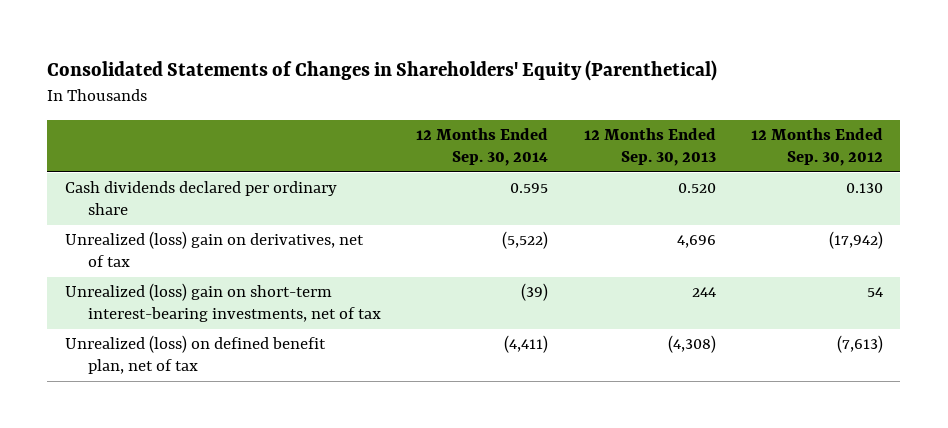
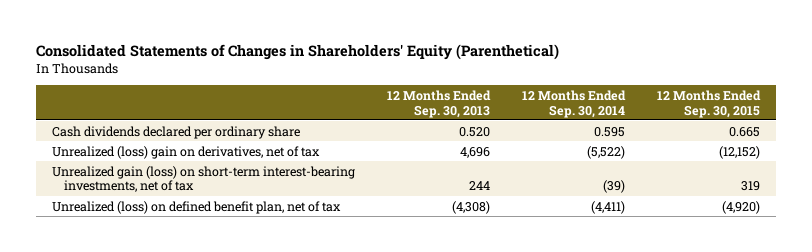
- | 12 Months Ended Sep. 30, 2014 | 12 Months Ended Sep. 30, 2013 | 12 Months Ended Sep. 30, 2012
+ | 12 Months Ended Sep. 30, 2013 | 12 Months Ended Sep. 30, 2014 | 12 Months Ended Sep. 30, 2015
- Unrealized (loss) gain on short-term interest-bearing investments, net of tax | (39) | 244 | 54
+ Unrealized gain (loss) on short-term interest-bearing investments, net of tax | 244 | (39) | 319

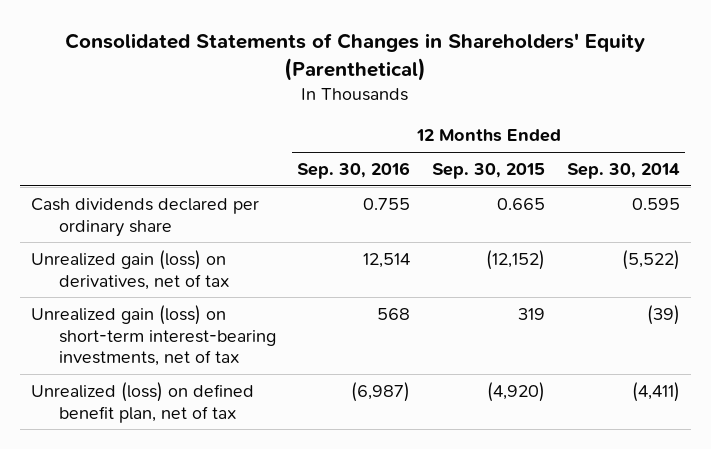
- | 12 Months Ended Sep. 30, 2013 | 12 Months Ended Sep. 30, 2014 | 12 Months Ended Sep. 30, 2015
+ | 12 Months Ended Sep. 30, 2016 | 12 Months Ended Sep. 30, 2015 | 12 Months Ended Sep. 30, 2014
- Unrealized (loss) gain on derivatives, net of tax | 4,696 | (5,522) | (12,152)
+ Unrealized gain (loss) on derivatives, net of tax | 12,514 | (12,152) | (5,522)

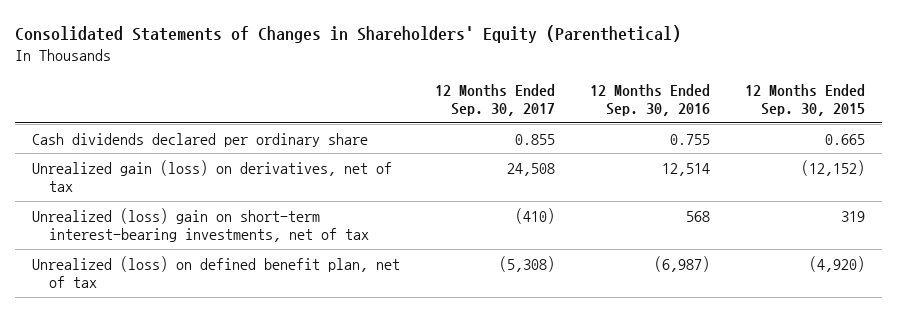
- | 12 Months Ended Sep. 30, 2016 | 12 Months Ended Sep. 30, 2015 | 12 Months Ended Sep. 30, 2014
+ | 12 Months Ended Sep. 30, 2017 | 12 Months Ended Sep. 30, 2016 | 12 Months Ended Sep. 30, 2015
- Unrealized gain (loss) on short-term interest-bearing investments, net of tax | 568 | 319 | (39)
+ Unrealized (loss) gain on short-term interest-bearing investments, net of tax | (410) | 568 | 319

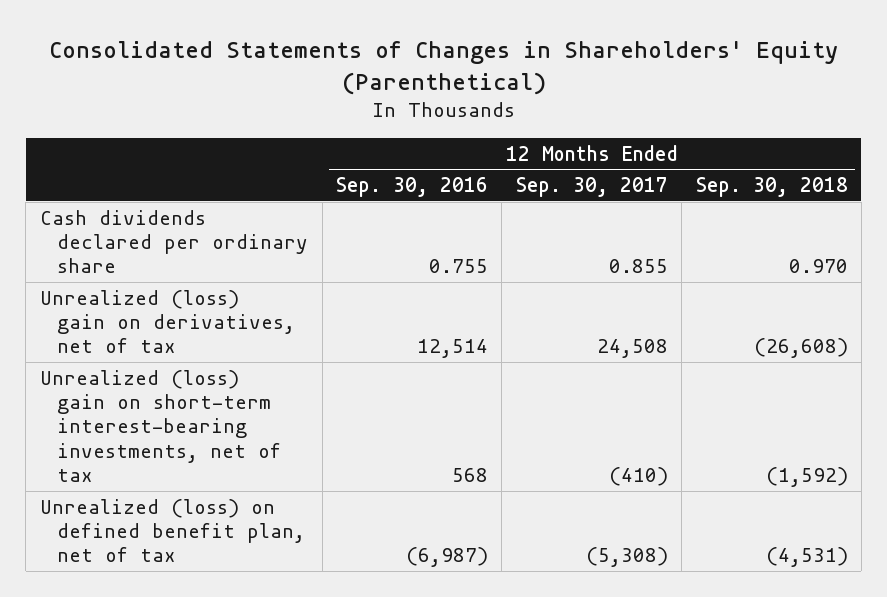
- | 12 Months Ended Sep. 30, 2017 | 12 Months Ended Sep. 30, 2016 | 12 Months Ended Sep. 30, 2015
+ | 12 Months Ended Sep. 30, 2016 | 12 Months Ended Sep. 30, 2017 | 12 Months Ended Sep. 30, 2018
- Unrealized gain (loss) on derivatives, net of tax | 24,508 | 12,514 | (12,152)
+ Unrealized (loss) gain on derivatives, net of tax | 12,514 | 24,508 | (26,608)

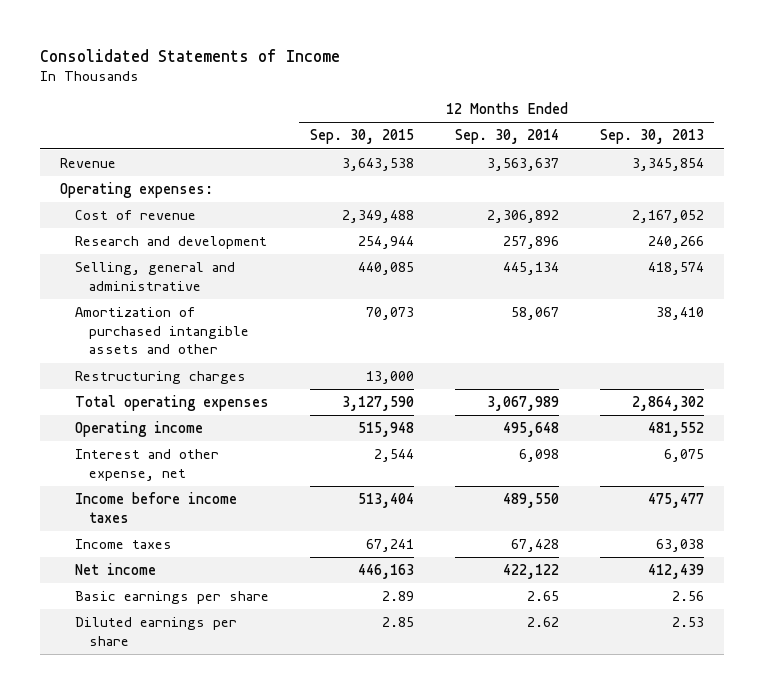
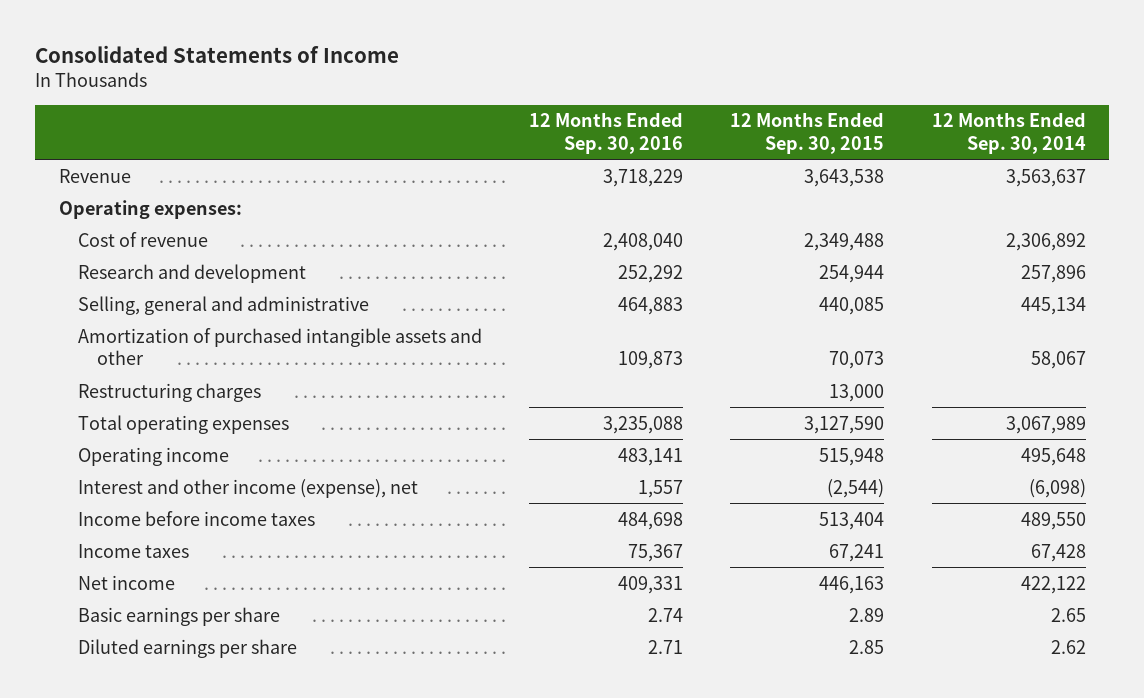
- | 12 Months Ended Sep. 30, 2015 | 12 Months Ended Sep. 30, 2014 | 12 Months Ended Sep. 30, 2013
+ | 12 Months Ended Sep. 30, 2016 | 12 Months Ended Sep. 30, 2015 | 12 Months Ended Sep. 30, 2014
- Interest and other expense, net | 2,544 | 6,098 | 6,075
+ Interest and other income (expense), net | 1,557 | (2,544) | (6,098)

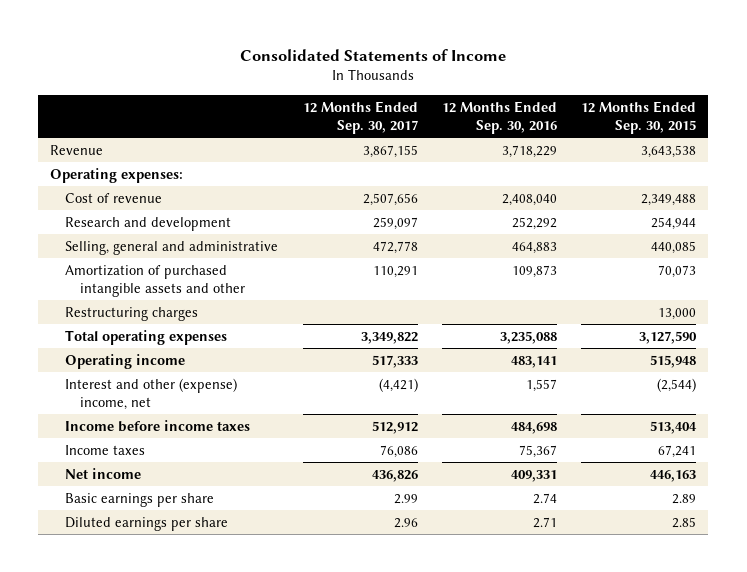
- | 12 Months Ended Sep. 30, 2016 | 12 Months Ended Sep. 30, 2015 | 12 Months Ended Sep. 30, 2014
+ | 12 Months Ended Sep. 30, 2017 | 12 Months Ended Sep. 30, 2016 | 12 Months Ended Sep. 30, 2015
- Interest and other income (expense), net | 1,557 | (2,544) | (6,098)
+ Interest and other (expense) income, net | (4,421) | 1,557 | (2,544)

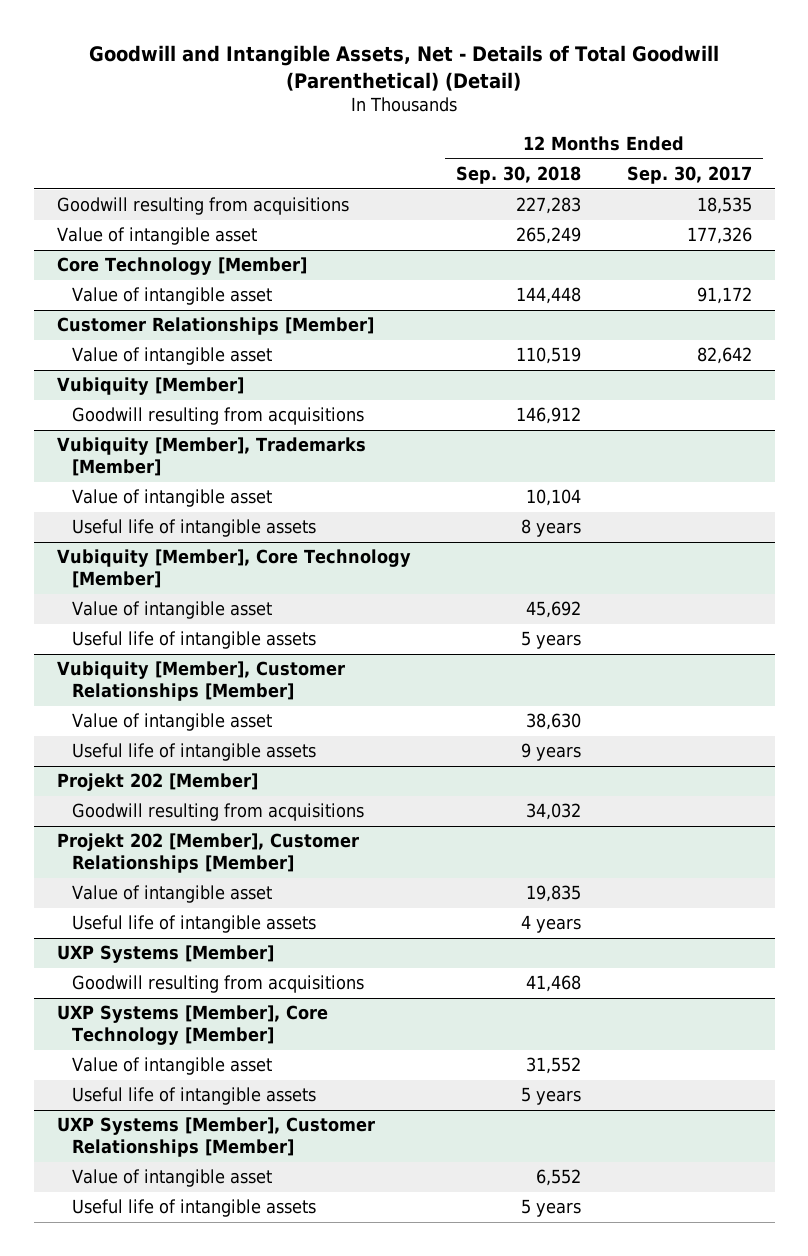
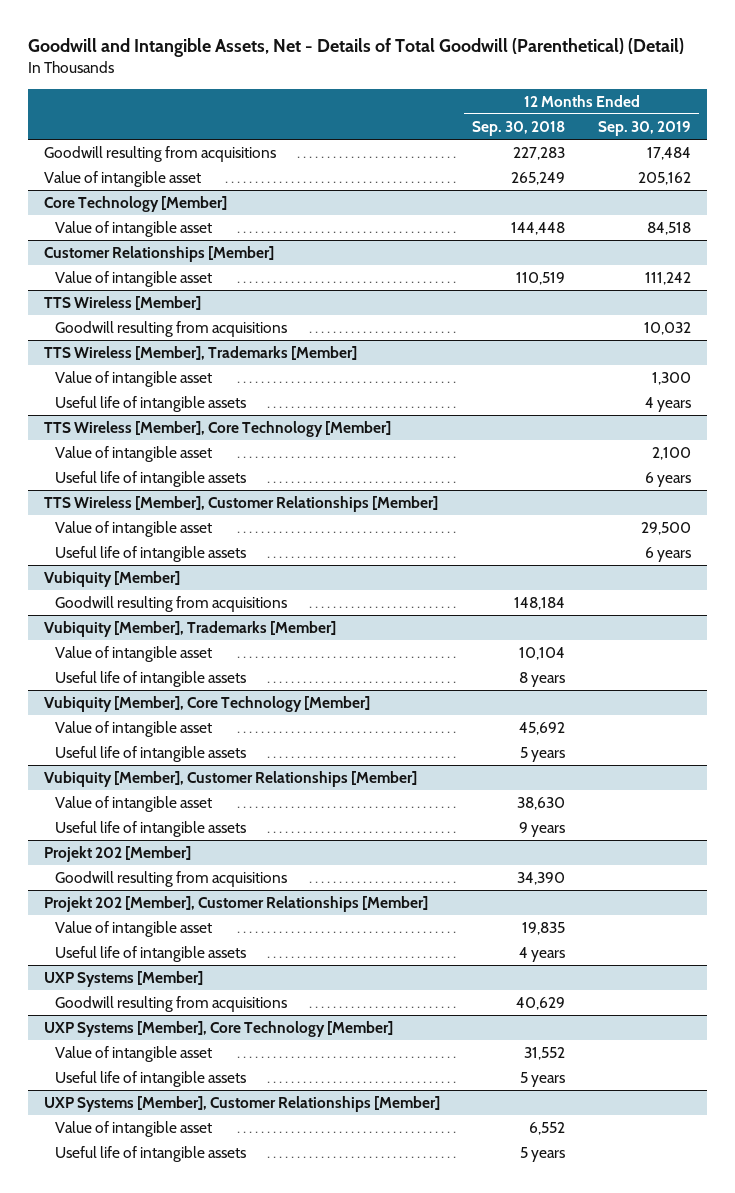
- | 12 Months Ended Sep. 30, 2018 | 12 Months Ended Sep. 30, 2017
+ | 12 Months Ended Sep. 30, 2018 | 12 Months Ended Sep. 30, 2019
+ TTS Wireless [Member]
+ Goodwill resulting from acquisitions | | 10,032
+ TTS Wireless [Member], Trademarks [Member]
+ Value of intangible asset | | 1,300
+ Useful life of intangible assets | | 4 years
+ TTS Wireless [Member], Core Technology [Member]
+ Value of intangible asset | | 2,100
+ Useful life of intangible assets | | 6 years
+ TTS Wireless [Member], Customer Relationships [Member]
+ Value of intangible asset | | 29,500
+ Useful life of intangible assets | | 6 years
@ Vubiquity [Member]
- Goodwill resulting from acquisitions | 146,912 |
+ Goodwill resulting from acquisitions | 148,184 |
@ Projekt 202 [Member]
- Goodwill resulting from acquisitions | 34,032 |
+ Goodwill resulting from acquisitions | 34,390 |
@ UXP Systems [Member]
- Goodwill resulting from acquisitions | 41,468 |
+ Goodwill resulting from acquisitions | 40,629 |

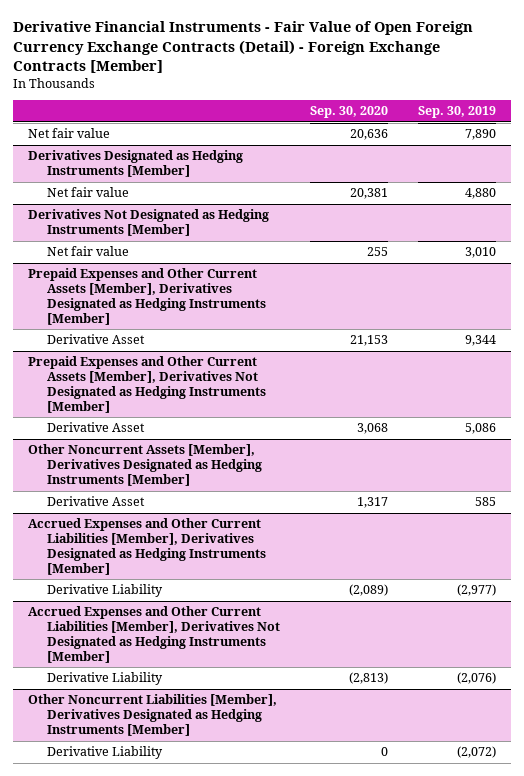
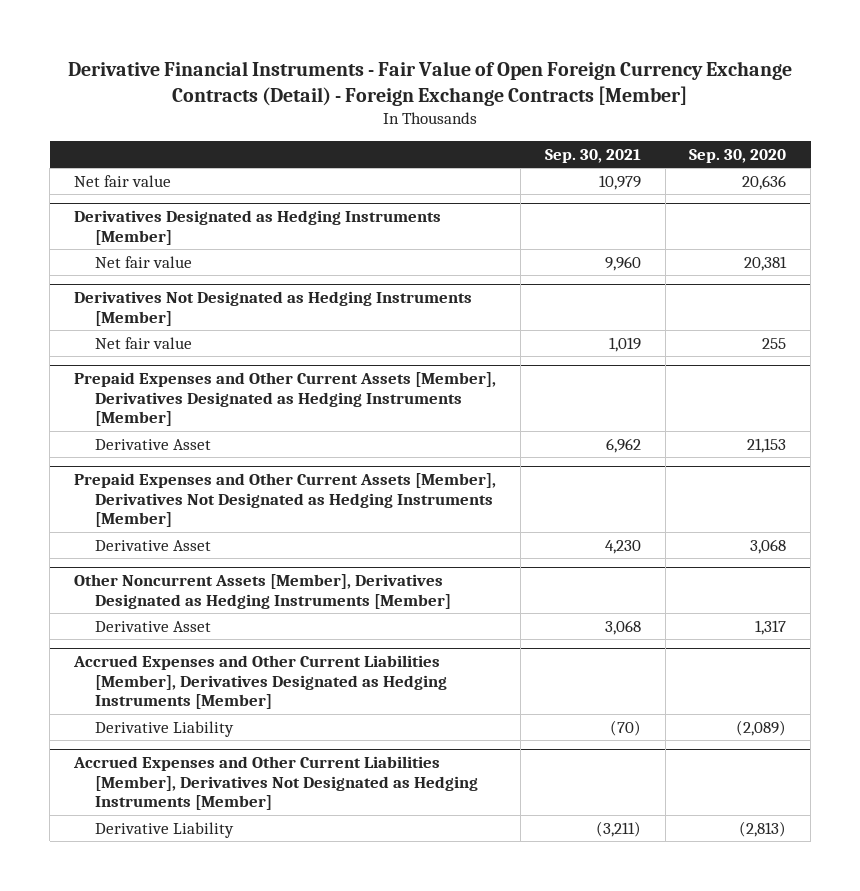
- | Sep. 30, 2020 | Sep. 30, 2019
+ | Sep. 30, 2021 | Sep. 30, 2020
- Other Noncurrent Liabilities [Member], Derivatives Designated as Hedging Instruments [Member]
- Derivative Liability | 0 | (2,072)

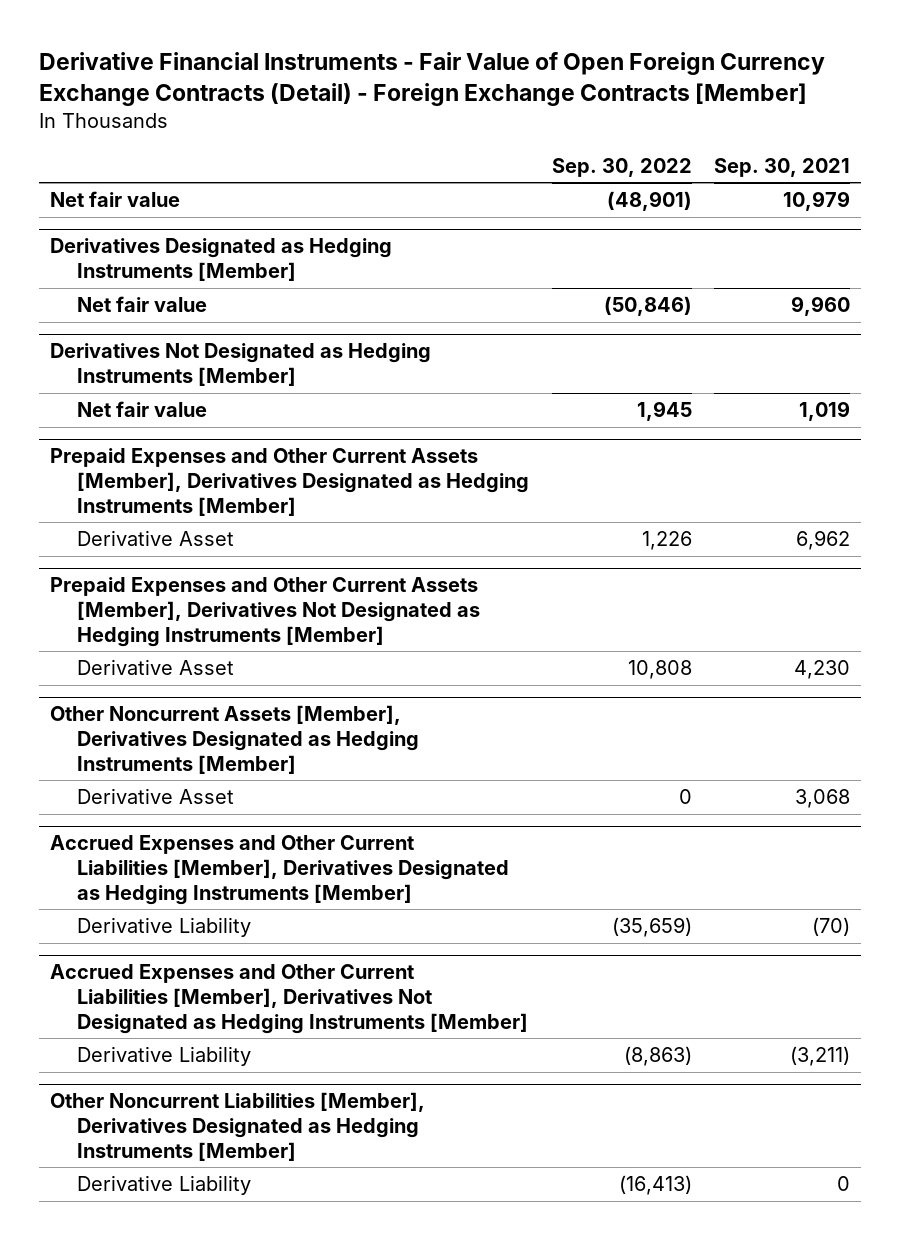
- | Sep. 30, 2021 | Sep. 30, 2020
+ | Sep. 30, 2022 | Sep. 30, 2021
+ Other Noncurrent Liabilities [Member], Derivatives Designated as Hedging Instruments [Member]
+ Derivative Liability | (16,413) | 0

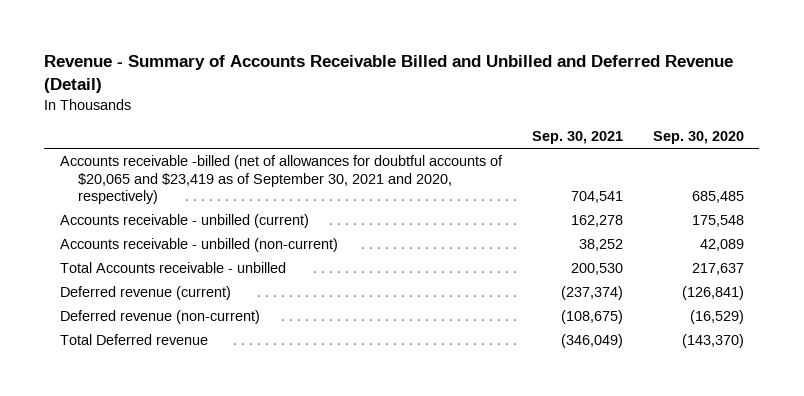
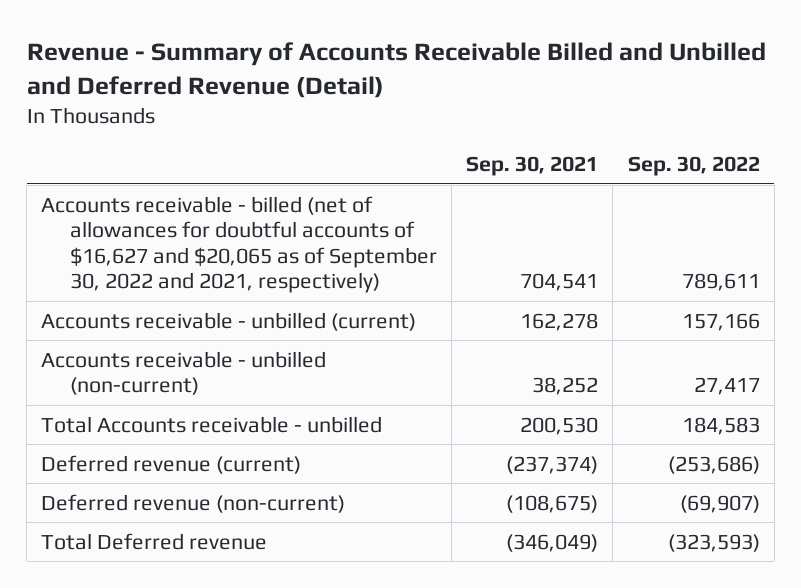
- | Sep. 30, 2021 | Sep. 30, 2020
+ | Sep. 30, 2021 | Sep. 30, 2022
- Accounts receivable -billed (net of allowances for doubtful accounts of $20,065 and $23,419 as of September 30, 2021 and 2020, respectively) | 704,541 | 685,485
+ Accounts receivable - billed (net of allowances for doubtful accounts of $16,627 and $20,065 as of September 30, 2022 and 2021, respectively) | 704,541 | 789,611

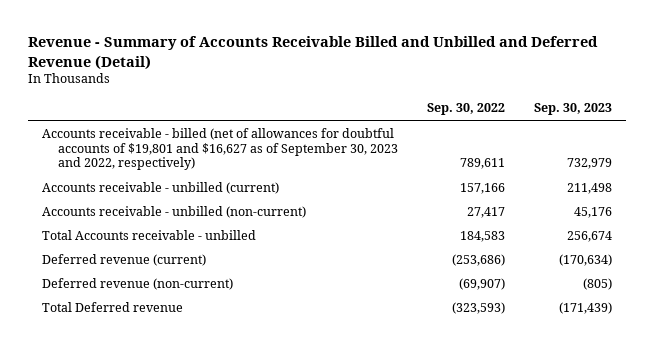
- | Sep. 30, 2021 | Sep. 30, 2022
+ | Sep. 30, 2022 | Sep. 30, 2023
- Accounts receivable - billed (net of allowances for doubtful accounts of $16,627 and $20,065 as of September 30, 2022 and 2021, respectively) | 704,541 | 789,611
+ Accounts receivable - billed (net of allowances for doubtful accounts of $19,801 and $16,627 as of September 30, 2023 and 2022, respectively) | 789,611 | 732,979

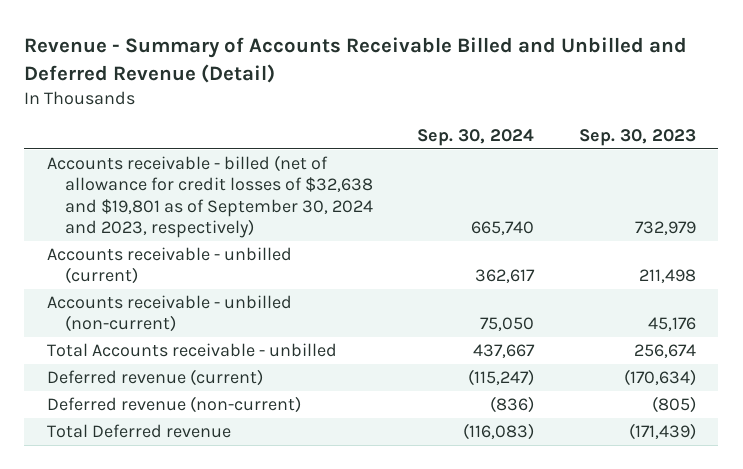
- | Sep. 30, 2022 | Sep. 30, 2023
+ | Sep. 30, 2024 | Sep. 30, 2023
- Accounts receivable - billed (net of allowances for doubtful accounts of $19,801 and $16,627 as of September 30, 2023 and 2022, respectively) | 789,611 | 732,979
+ Accounts receivable - billed (net of allowance for credit losses of $32,638 and $19,801 as of September 30, 2024 and 2023, respectively) | 665,740 | 732,979

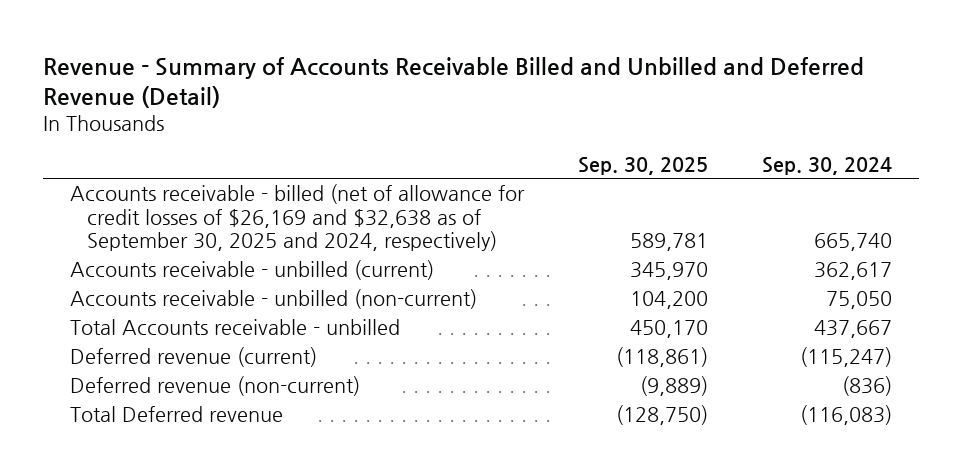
- | Sep. 30, 2024 | Sep. 30, 2023
+ | Sep. 30, 2025 | Sep. 30, 2024
- Accounts receivable - billed (net of allowance for credit losses of $32,638 and $19,801 as of September 30, 2024 and 2023, respectively) | 665,740 | 732,979
+ Accounts receivable - billed (net of allowance for credit losses of $26,169 and $32,638 as of September 30, 2025 and 2024, respectively) | 589,781 | 665,740

